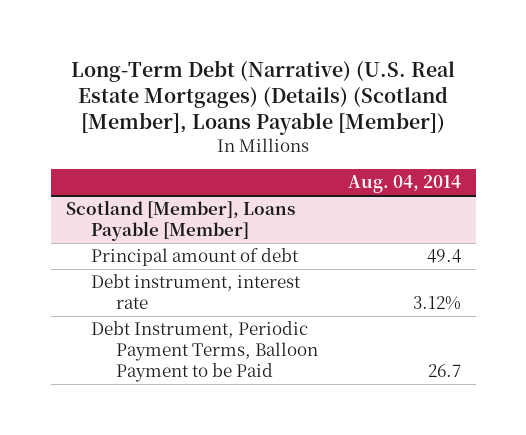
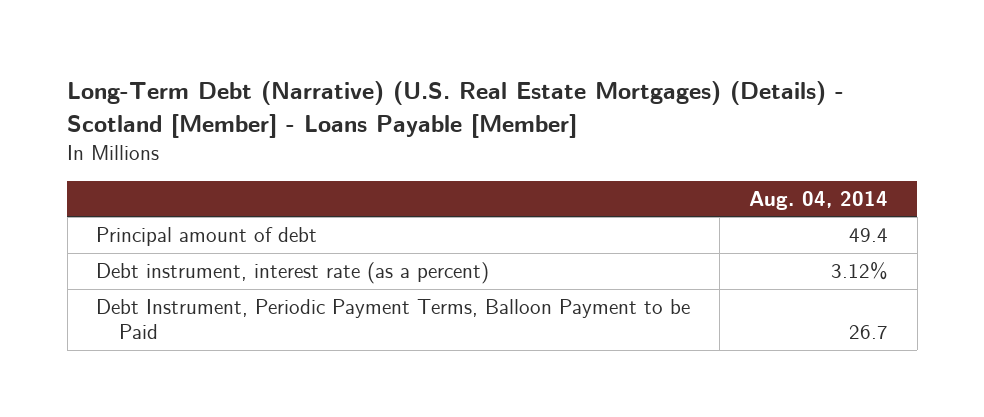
- Long-Term Debt (Narrative) (U.S. Real Estate Mortgages) (Details) (Scotland [Member], Loans Payable [Member])
+ Long-Term Debt (Narrative) (U.S. Real Estate Mortgages) (Details) - Scotland [Member] - Loans Payable [Member]
- Scotland [Member], Loans Payable [Member]
- Debt instrument, interest rate | 3.12%
+ Debt instrument, interest rate (as a percent) | 3.12%

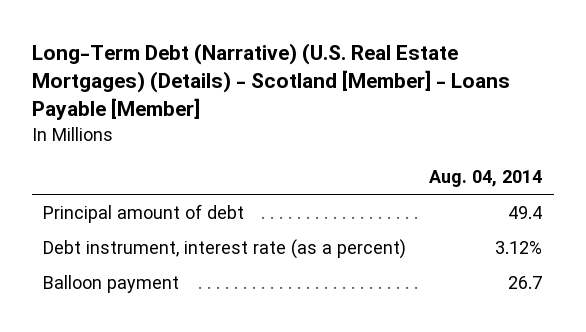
- Debt Instrument, Periodic Payment Terms, Balloon Payment to be Paid | 26.7
+ Balloon payment | 26.7

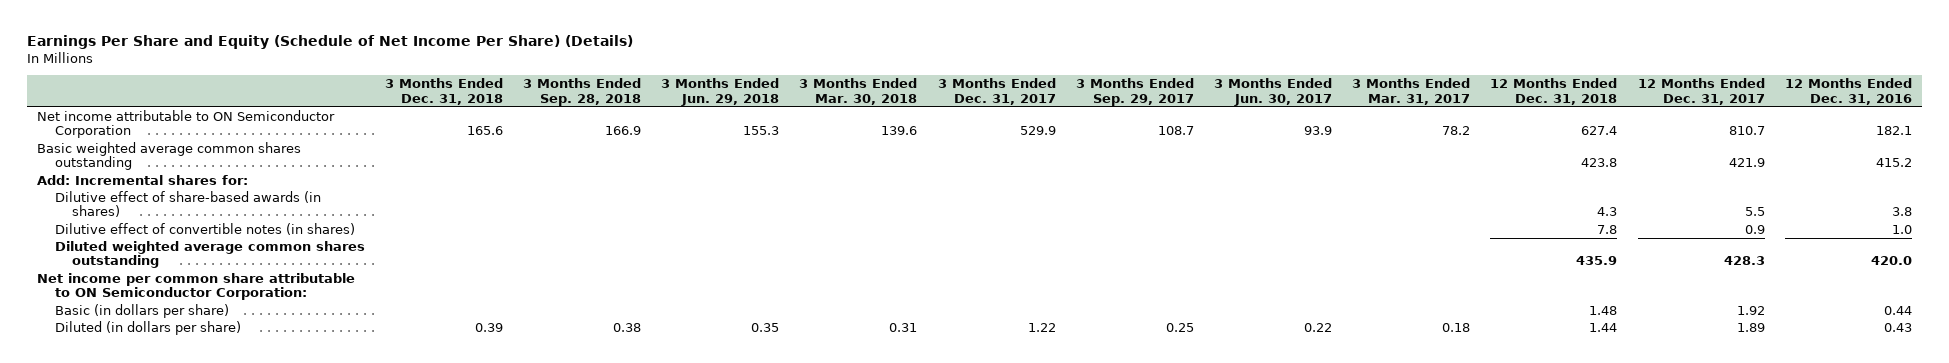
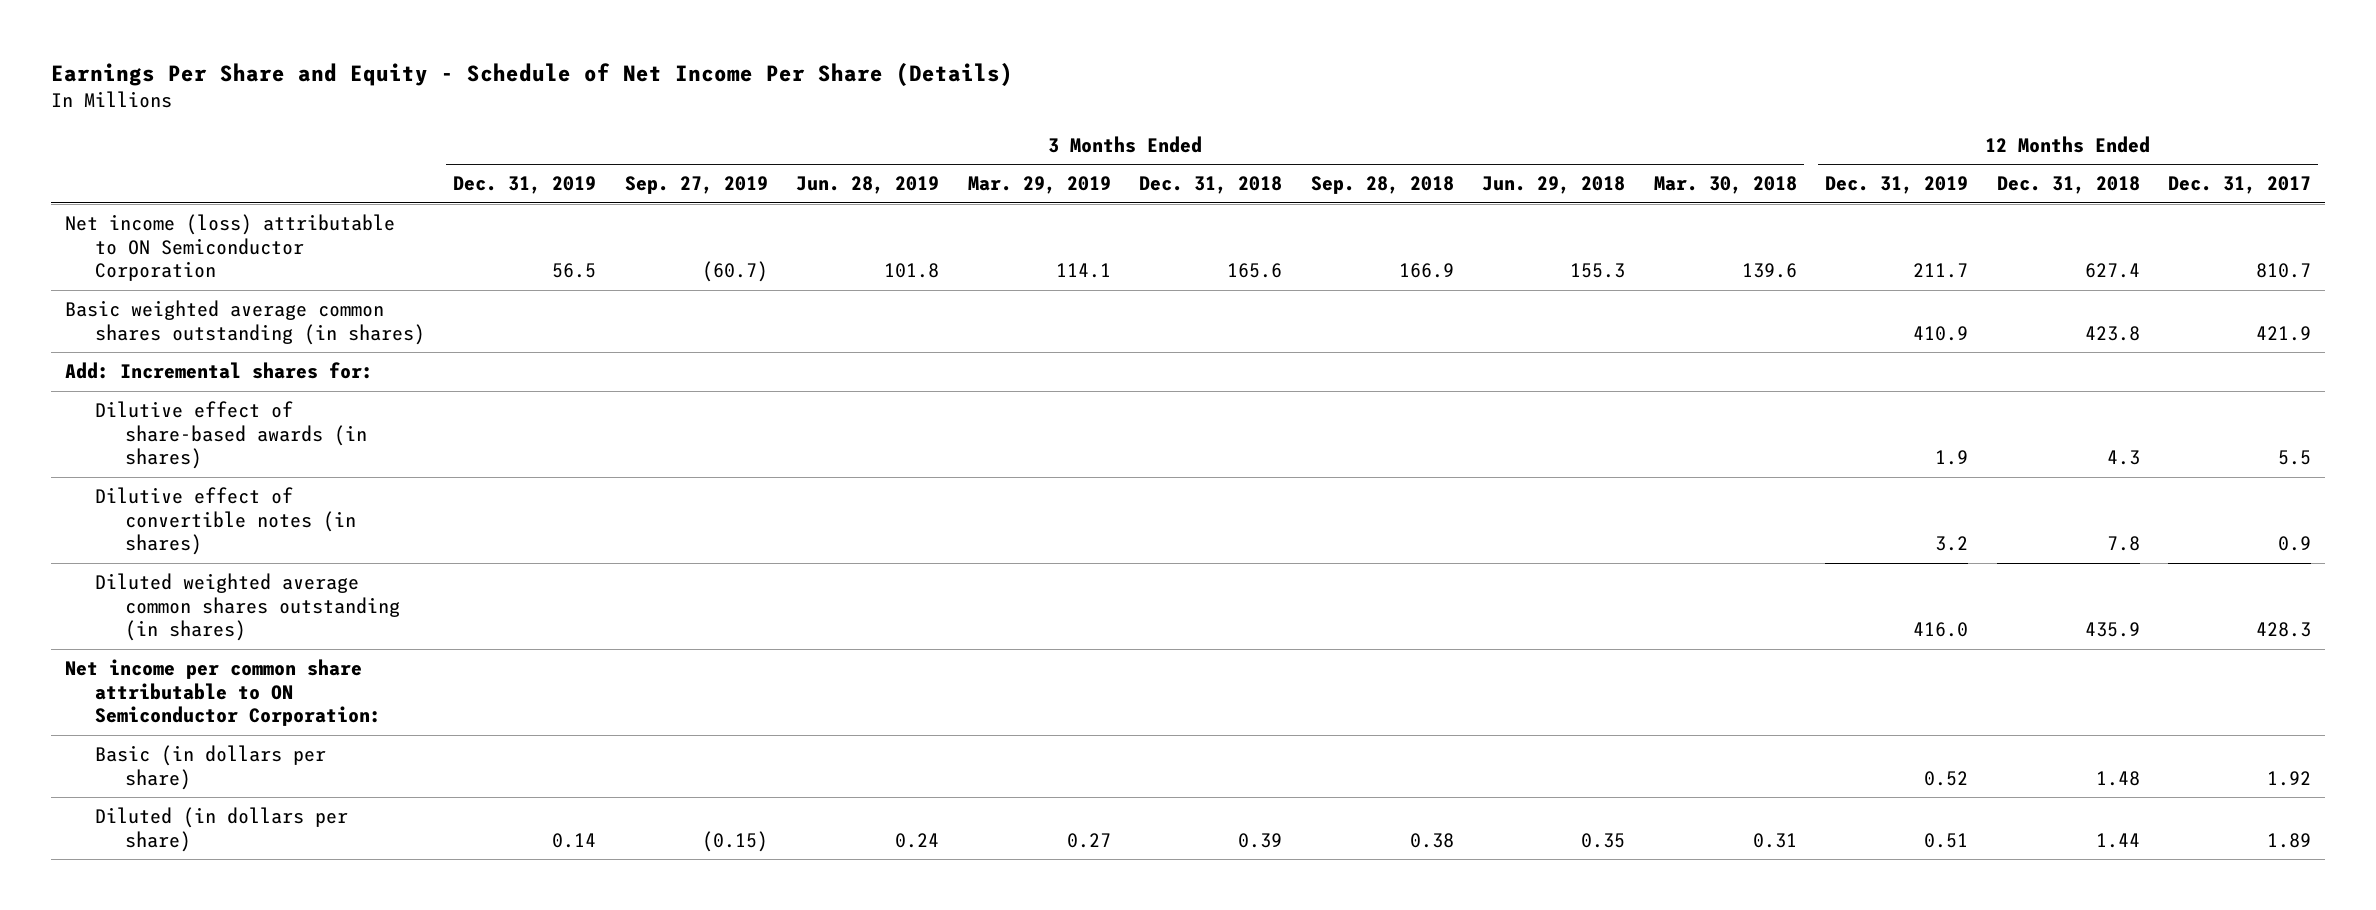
- Earnings Per Share and Equity (Schedule of Net Income Per Share) (Details)
+ Earnings Per Share and Equity - Schedule of Net Income Per Share (Details)
- | 3 Months Ended Dec. 31, 2018 | 3 Months Ended Sep. 28, 2018 | 3 Months Ended Jun. 29, 2018 | 3 Months Ended Mar. 30, 2018 | 3 Months Ended Dec. 31, 2017 | 3 Months Ended Sep. 29, 2017 | 3 Months Ended Jun. 30, 2017 | 3 Months Ended Mar. 31, 2017 | 12 Months Ended Dec. 31, 2018 | 12 Months Ended Dec. 31, 2017 | 12 Months Ended Dec. 31, 2016
+ | 3 Months Ended Dec. 31, 2019 | 3 Months Ended Sep. 27, 2019 | 3 Months Ended Jun. 28, 2019 | 3 Months Ended Mar. 29, 2019 | 3 Months Ended Dec. 31, 2018 | 3 Months Ended Sep. 28, 2018 | 3 Months Ended Jun. 29, 2018 | 3 Months Ended Mar. 30, 2018 | 12 Months Ended Dec. 31, 2019 | 12 Months Ended Dec. 31, 2018 | 12 Months Ended Dec. 31, 2017
- Net income attributable to ON Semiconductor Corporation | 165.6 | 166.9 | 155.3 | 139.6 | 529.9 | 108.7 | 93.9 | 78.2 | 627.4 | 810.7 | 182.1
- Basic weighted average common shares outstanding | | | | | | | | | 423.8 | 421.9 | 415.2
+ Net income (loss) attributable to ON Semiconductor Corporation | 56.5 | (60.7) | 101.8 | 114.1 | 165.6 | 166.9 | 155.3 | 139.6 | 211.7 | 627.4 | 810.7
+ Basic weighted average common shares outstanding (in shares) | | | | | | | | | 410.9 | 423.8 | 421.9
- Diluted weighted average common shares outstanding | | | | | | | | | 435.9 | 428.3 | 420.0
+ Diluted weighted average common shares outstanding (in shares) | | | | | | | | | 416.0 | 435.9 | 428.3

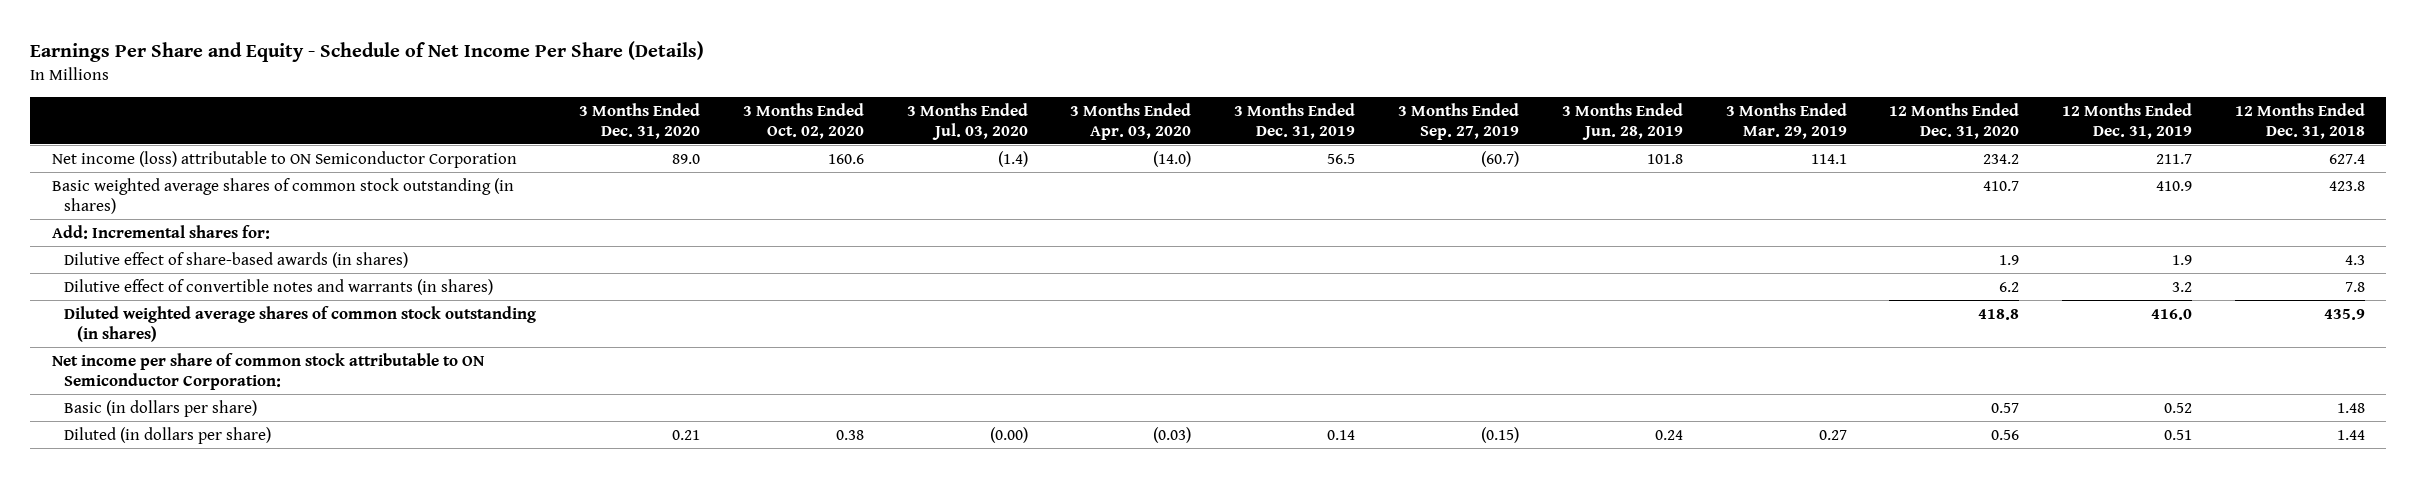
- | 3 Months Ended Dec. 31, 2019 | 3 Months Ended Sep. 27, 2019 | 3 Months Ended Jun. 28, 2019 | 3 Months Ended Mar. 29, 2019 | 3 Months Ended Dec. 31, 2018 | 3 Months Ended Sep. 28, 2018 | 3 Months Ended Jun. 29, 2018 | 3 Months Ended Mar. 30, 2018 | 12 Months Ended Dec. 31, 2019 | 12 Months Ended Dec. 31, 2018 | 12 Months Ended Dec. 31, 2017
+ | 3 Months Ended Dec. 31, 2020 | 3 Months Ended Oct. 02, 2020 | 3 Months Ended Jul. 03, 2020 | 3 Months Ended Apr. 03, 2020 | 3 Months Ended Dec. 31, 2019 | 3 Months Ended Sep. 27, 2019 | 3 Months Ended Jun. 28, 2019 | 3 Months Ended Mar. 29, 2019 | 12 Months Ended Dec. 31, 2020 | 12 Months Ended Dec. 31, 2019 | 12 Months Ended Dec. 31, 2018
- Basic weighted average common shares outstanding (in shares) | | | | | | | | | 410.9 | 423.8 | 421.9
+ Basic weighted average shares of common stock outstanding (in shares) | | | | | | | | | 410.7 | 410.9 | 423.8
- Dilutive effect of convertible notes (in shares) | | | | | | | | | 3.2 | 7.8 | 0.9
- Diluted weighted average common shares outstanding (in shares) | | | | | | | | | 416.0 | 435.9 | 428.3
- Net income per common share attributable to ON Semiconductor Corporation:
+ Dilutive effect of convertible notes and warrants (in shares) | | | | | | | | | 6.2 | 3.2 | 7.8
+ Diluted weighted average shares of common stock outstanding (in shares) | | | | | | | | | 418.8 | 416.0 | 435.9
+ Net income per share of common stock attributable to ON Semiconductor Corporation:

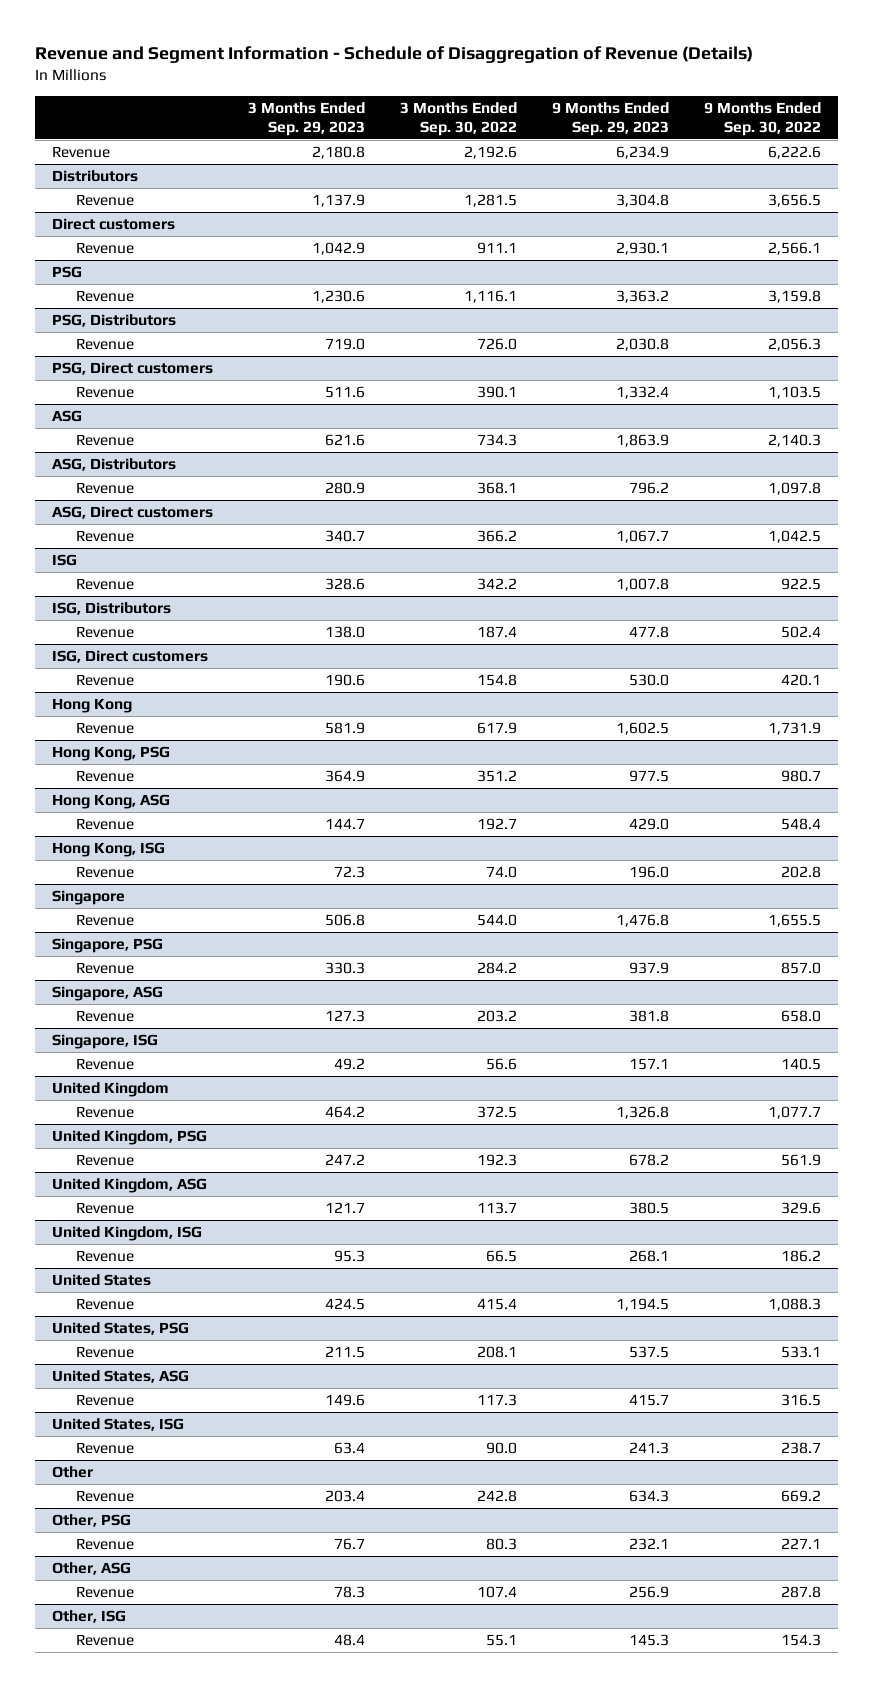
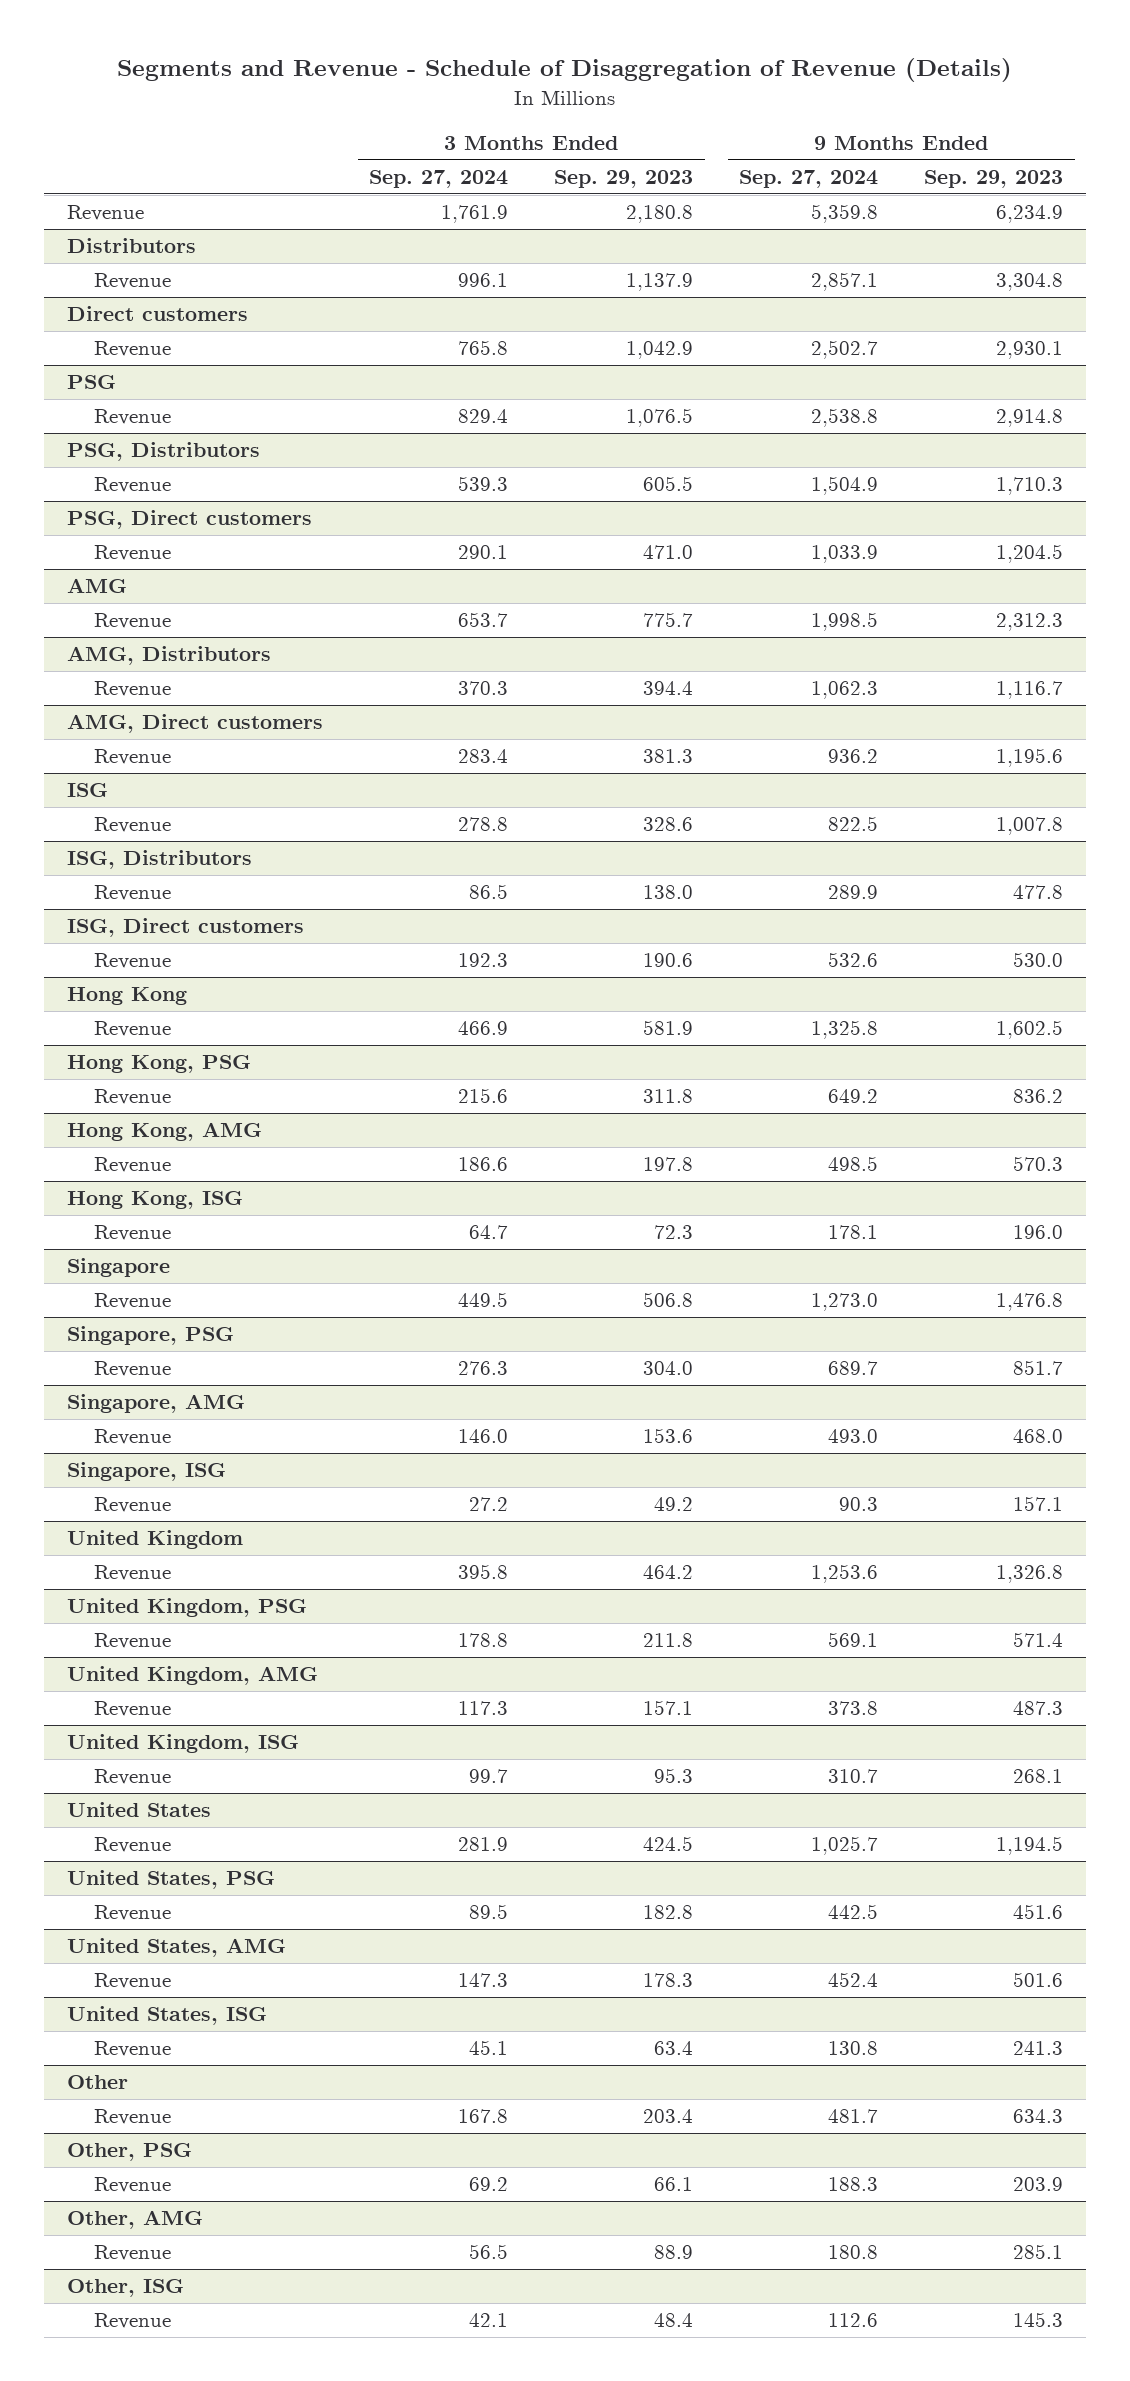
- Revenue and Segment Information - Schedule of Disaggregation of Revenue (Details)
+ Segments and Revenue - Schedule of Disaggregation of Revenue (Details)
- | 3 Months Ended Sep. 29, 2023 | 3 Months Ended Sep. 30, 2022 | 9 Months Ended Sep. 29, 2023 | 9 Months Ended Sep. 30, 2022
+ | 3 Months Ended Sep. 27, 2024 | 3 Months Ended Sep. 29, 2023 | 9 Months Ended Sep. 27, 2024 | 9 Months Ended Sep. 29, 2023
@ PSG
- Revenue | 1,230.6 | 1,116.1 | 3,363.2 | 3,159.8
+ Revenue | 829.4 | 1,076.5 | 2,538.8 | 2,914.8
@ PSG, Distributors
- Revenue | 719.0 | 726.0 | 2,030.8 | 2,056.3
+ Revenue | 539.3 | 605.5 | 1,504.9 | 1,710.3
@ PSG, Direct customers
- Revenue | 511.6 | 390.1 | 1,332.4 | 1,103.5
- ASG
- Revenue | 621.6 | 734.3 | 1,863.9 | 2,140.3
- ASG, Distributors
- Revenue | 280.9 | 368.1 | 796.2 | 1,097.8
- ASG, Direct customers
- Revenue | 340.7 | 366.2 | 1,067.7 | 1,042.5
@ PSG, Direct customers
+ Revenue | 290.1 | 471.0 | 1,033.9 | 1,204.5
+ AMG
+ Revenue | 653.7 | 775.7 | 1,998.5 | 2,312.3
+ AMG, Distributors
+ Revenue | 370.3 | 394.4 | 1,062.3 | 1,116.7
+ AMG, Direct customers
+ Revenue | 283.4 | 381.3 | 936.2 | 1,195.6
@ Hong Kong, PSG
- Revenue | 364.9 | 351.2 | 977.5 | 980.7
- Hong Kong, ASG
- Revenue | 144.7 | 192.7 | 429.0 | 548.4
@ Hong Kong, PSG
+ Revenue | 215.6 | 311.8 | 649.2 | 836.2
+ Hong Kong, AMG
+ Revenue | 186.6 | 197.8 | 498.5 | 570.3
@ Singapore, PSG
- Revenue | 330.3 | 284.2 | 937.9 | 857.0
- Singapore, ASG
- Revenue | 127.3 | 203.2 | 381.8 | 658.0
@ Singapore, PSG
+ Revenue | 276.3 | 304.0 | 689.7 | 851.7
+ Singapore, AMG
+ Revenue | 146.0 | 153.6 | 493.0 | 468.0
@ United Kingdom, PSG
- Revenue | 247.2 | 192.3 | 678.2 | 561.9
- United Kingdom, ASG
- Revenue | 121.7 | 113.7 | 380.5 | 329.6
@ United Kingdom, PSG
+ Revenue | 178.8 | 211.8 | 569.1 | 571.4
+ United Kingdom, AMG
+ Revenue | 117.3 | 157.1 | 373.8 | 487.3
@ United States, PSG
- Revenue | 211.5 | 208.1 | 537.5 | 533.1
- United States, ASG
- Revenue | 149.6 | 117.3 | 415.7 | 316.5
@ United States, PSG
+ Revenue | 89.5 | 182.8 | 442.5 | 451.6
+ United States, AMG
+ Revenue | 147.3 | 178.3 | 452.4 | 501.6
@ Other, PSG
- Revenue | 76.7 | 80.3 | 232.1 | 227.1
- Other, ASG
- Revenue | 78.3 | 107.4 | 256.9 | 287.8
@ Other, PSG
+ Revenue | 69.2 | 66.1 | 188.3 | 203.9
+ Other, AMG
+ Revenue | 56.5 | 88.9 | 180.8 | 285.1

